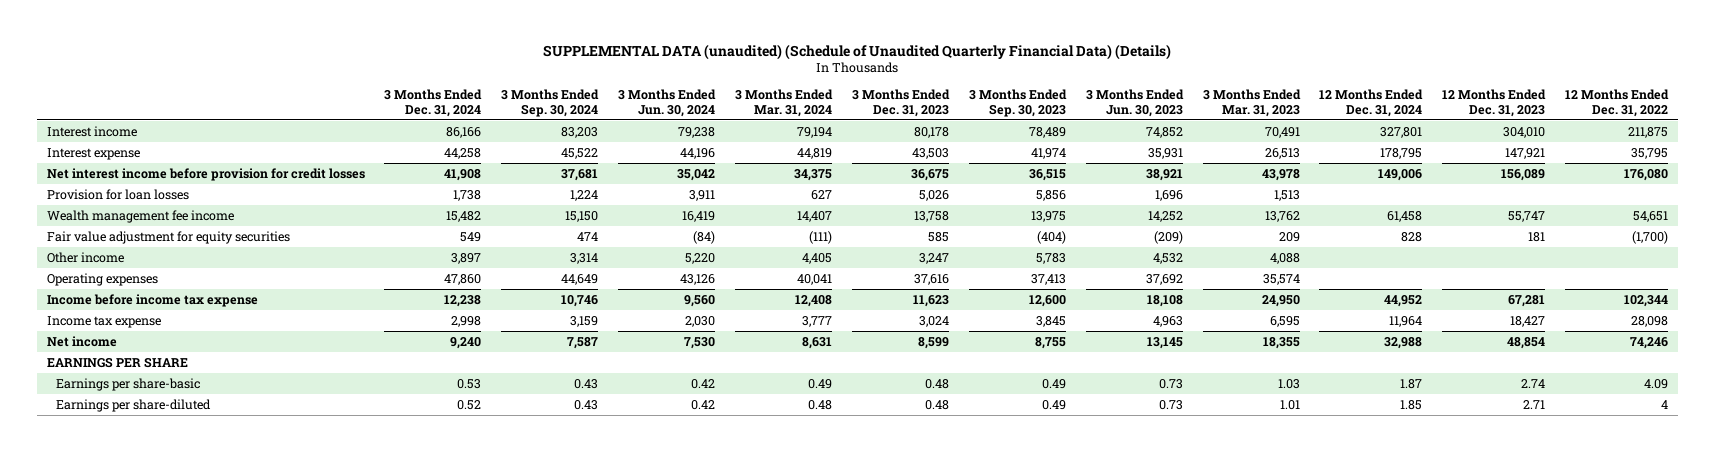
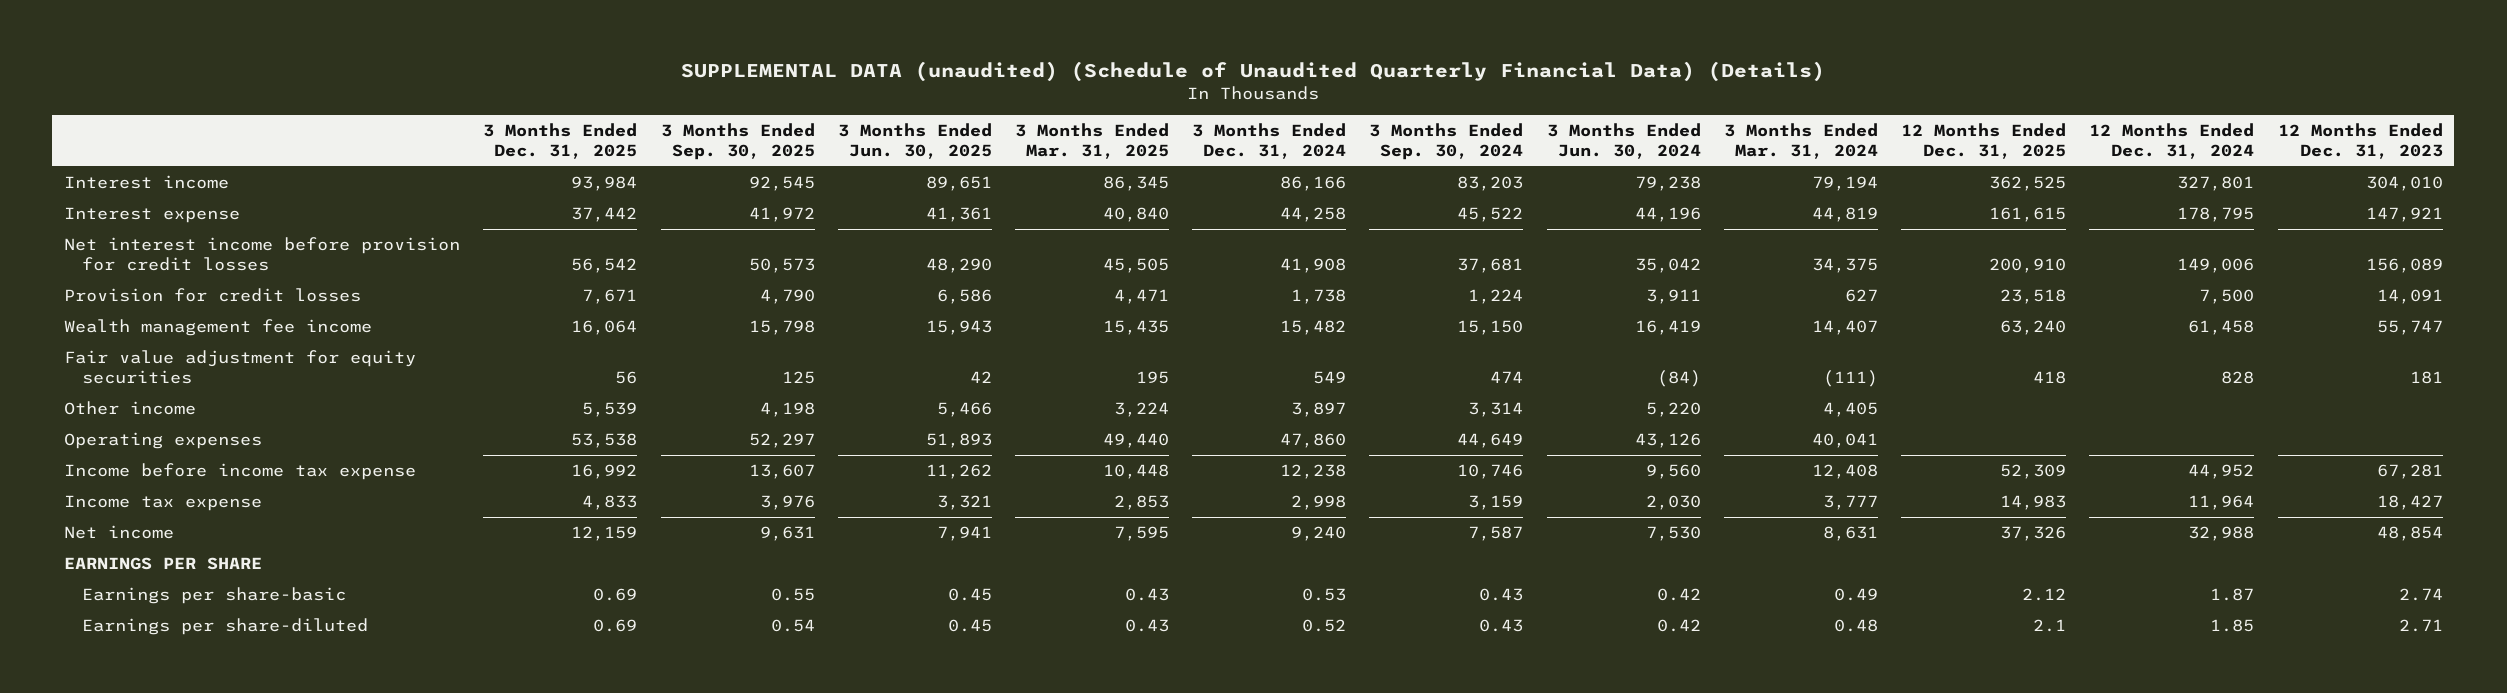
- | 3 Months Ended Dec. 31, 2024 | 3 Months Ended Sep. 30, 2024 | 3 Months Ended Jun. 30, 2024 | 3 Months Ended Mar. 31, 2024 | 3 Months Ended Dec. 31, 2023 | 3 Months Ended Sep. 30, 2023 | 3 Months Ended Jun. 30, 2023 | 3 Months Ended Mar. 31, 2023 | 12 Months Ended Dec. 31, 2024 | 12 Months Ended Dec. 31, 2023 | 12 Months Ended Dec. 31, 2022
+ | 3 Months Ended Dec. 31, 2025 | 3 Months Ended Sep. 30, 2025 | 3 Months Ended Jun. 30, 2025 | 3 Months Ended Mar. 31, 2025 | 3 Months Ended Dec. 31, 2024 | 3 Months Ended Sep. 30, 2024 | 3 Months Ended Jun. 30, 2024 | 3 Months Ended Mar. 31, 2024 | 12 Months Ended Dec. 31, 2025 | 12 Months Ended Dec. 31, 2024 | 12 Months Ended Dec. 31, 2023
- Provision for loan losses | 1,738 | 1,224 | 3,911 | 627 | 5,026 | 5,856 | 1,696 | 1,513 | | |
+ Provision for credit losses | 7,671 | 4,790 | 6,586 | 4,471 | 1,738 | 1,224 | 3,911 | 627 | 23,518 | 7,500 | 14,091

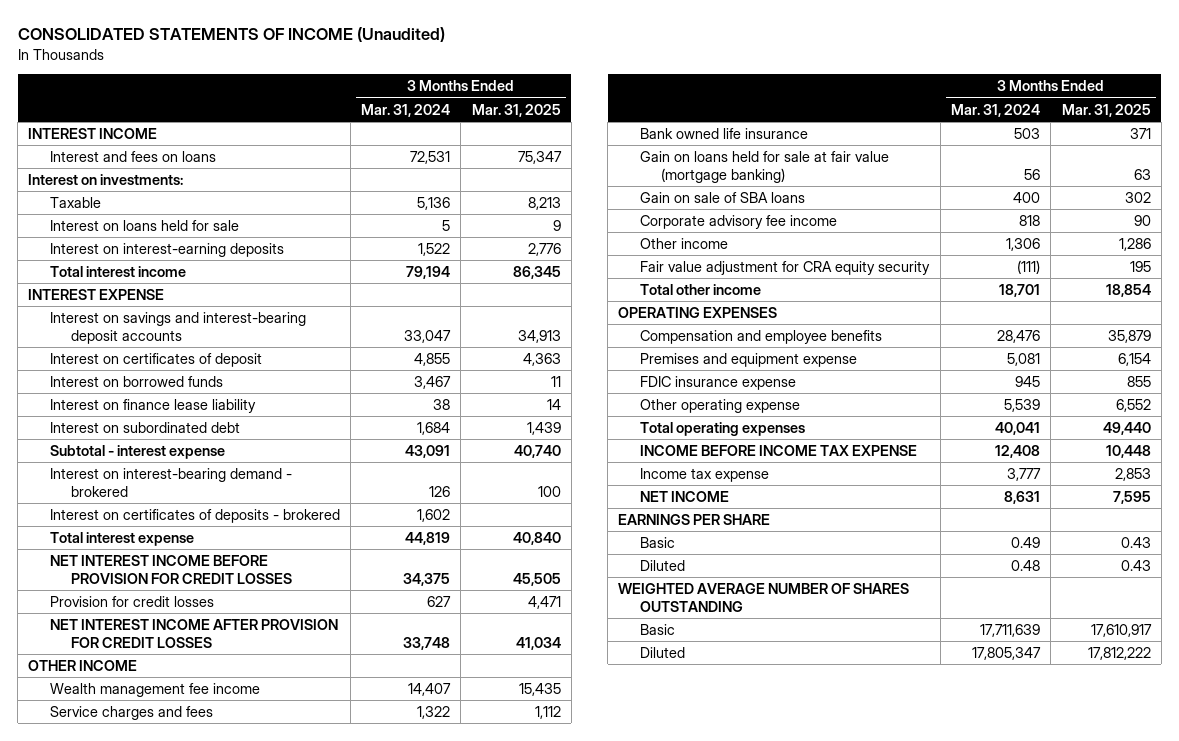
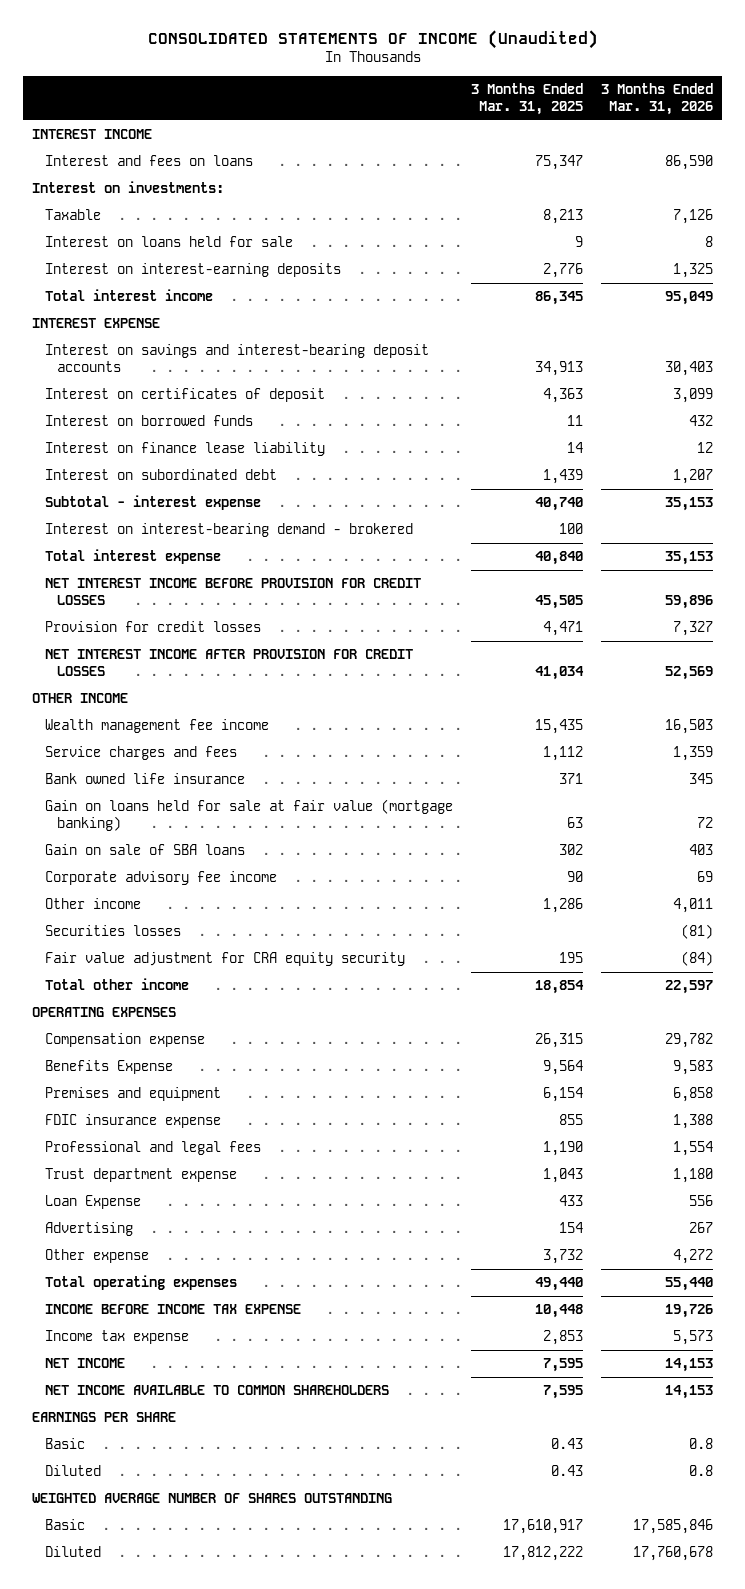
- | 3 Months Ended Mar. 31, 2024 | 3 Months Ended Mar. 31, 2025
+ | 3 Months Ended Mar. 31, 2025 | 3 Months Ended Mar. 31, 2026
- Interest on certificates of deposits - brokered | 1,602 |
+ Securities losses | | (81)
- Compensation and employee benefits | 28,476 | 35,879
- Premises and equipment expense | 5,081 | 6,154
+ Compensation expense | 26,315 | 29,782
+ Benefits Expense | 9,564 | 9,583
+ Premises and equipment | 6,154 | 6,858
- Other operating expense | 5,539 | 6,552
+ Professional and legal fees | 1,190 | 1,554
+ Trust department expense | 1,043 | 1,180
+ Loan Expense | 433 | 556
+ Advertising | 154 | 267
+ Other expense | 3,732 | 4,272
+ NET INCOME AVAILABLE TO COMMON SHAREHOLDERS | 7,595 | 14,153

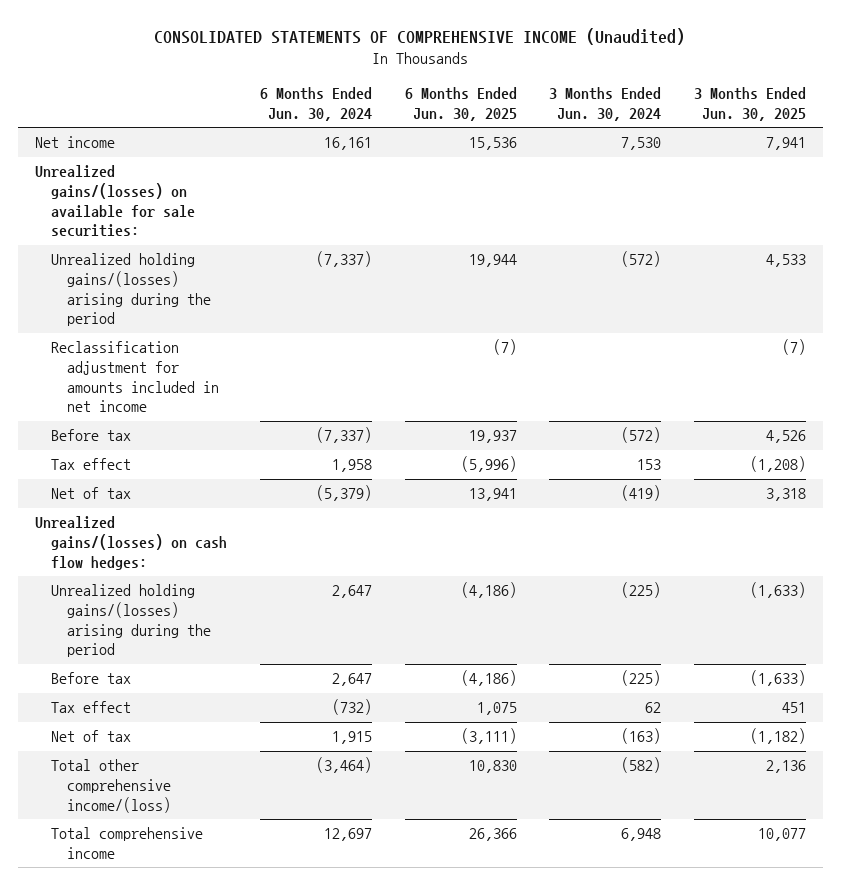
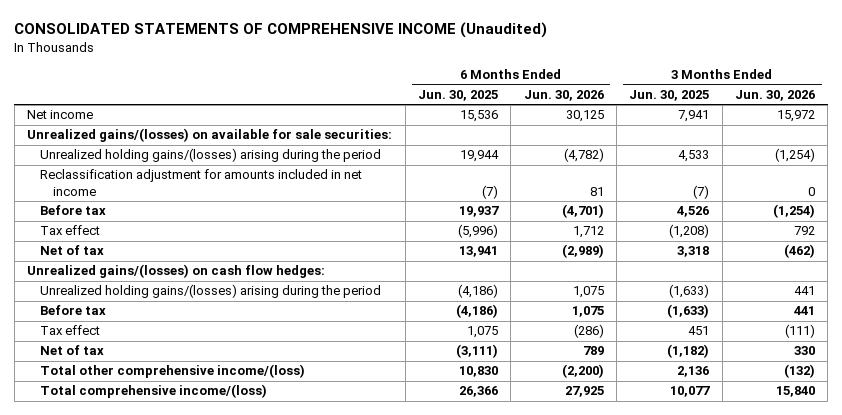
- | 6 Months Ended Jun. 30, 2024 | 6 Months Ended Jun. 30, 2025 | 3 Months Ended Jun. 30, 2024 | 3 Months Ended Jun. 30, 2025
+ | 6 Months Ended Jun. 30, 2025 | 6 Months Ended Jun. 30, 2026 | 3 Months Ended Jun. 30, 2025 | 3 Months Ended Jun. 30, 2026
- Total comprehensive income | 12,697 | 26,366 | 6,948 | 10,077
+ Total comprehensive income/(loss) | 26,366 | 27,925 | 10,077 | 15,840

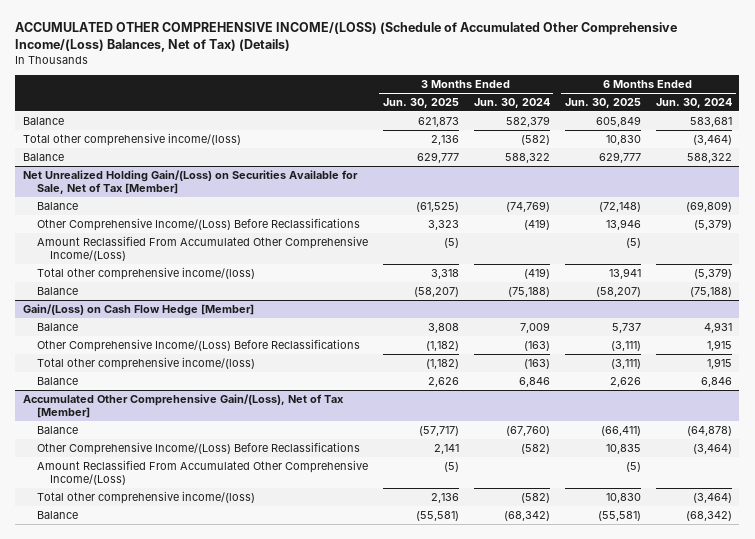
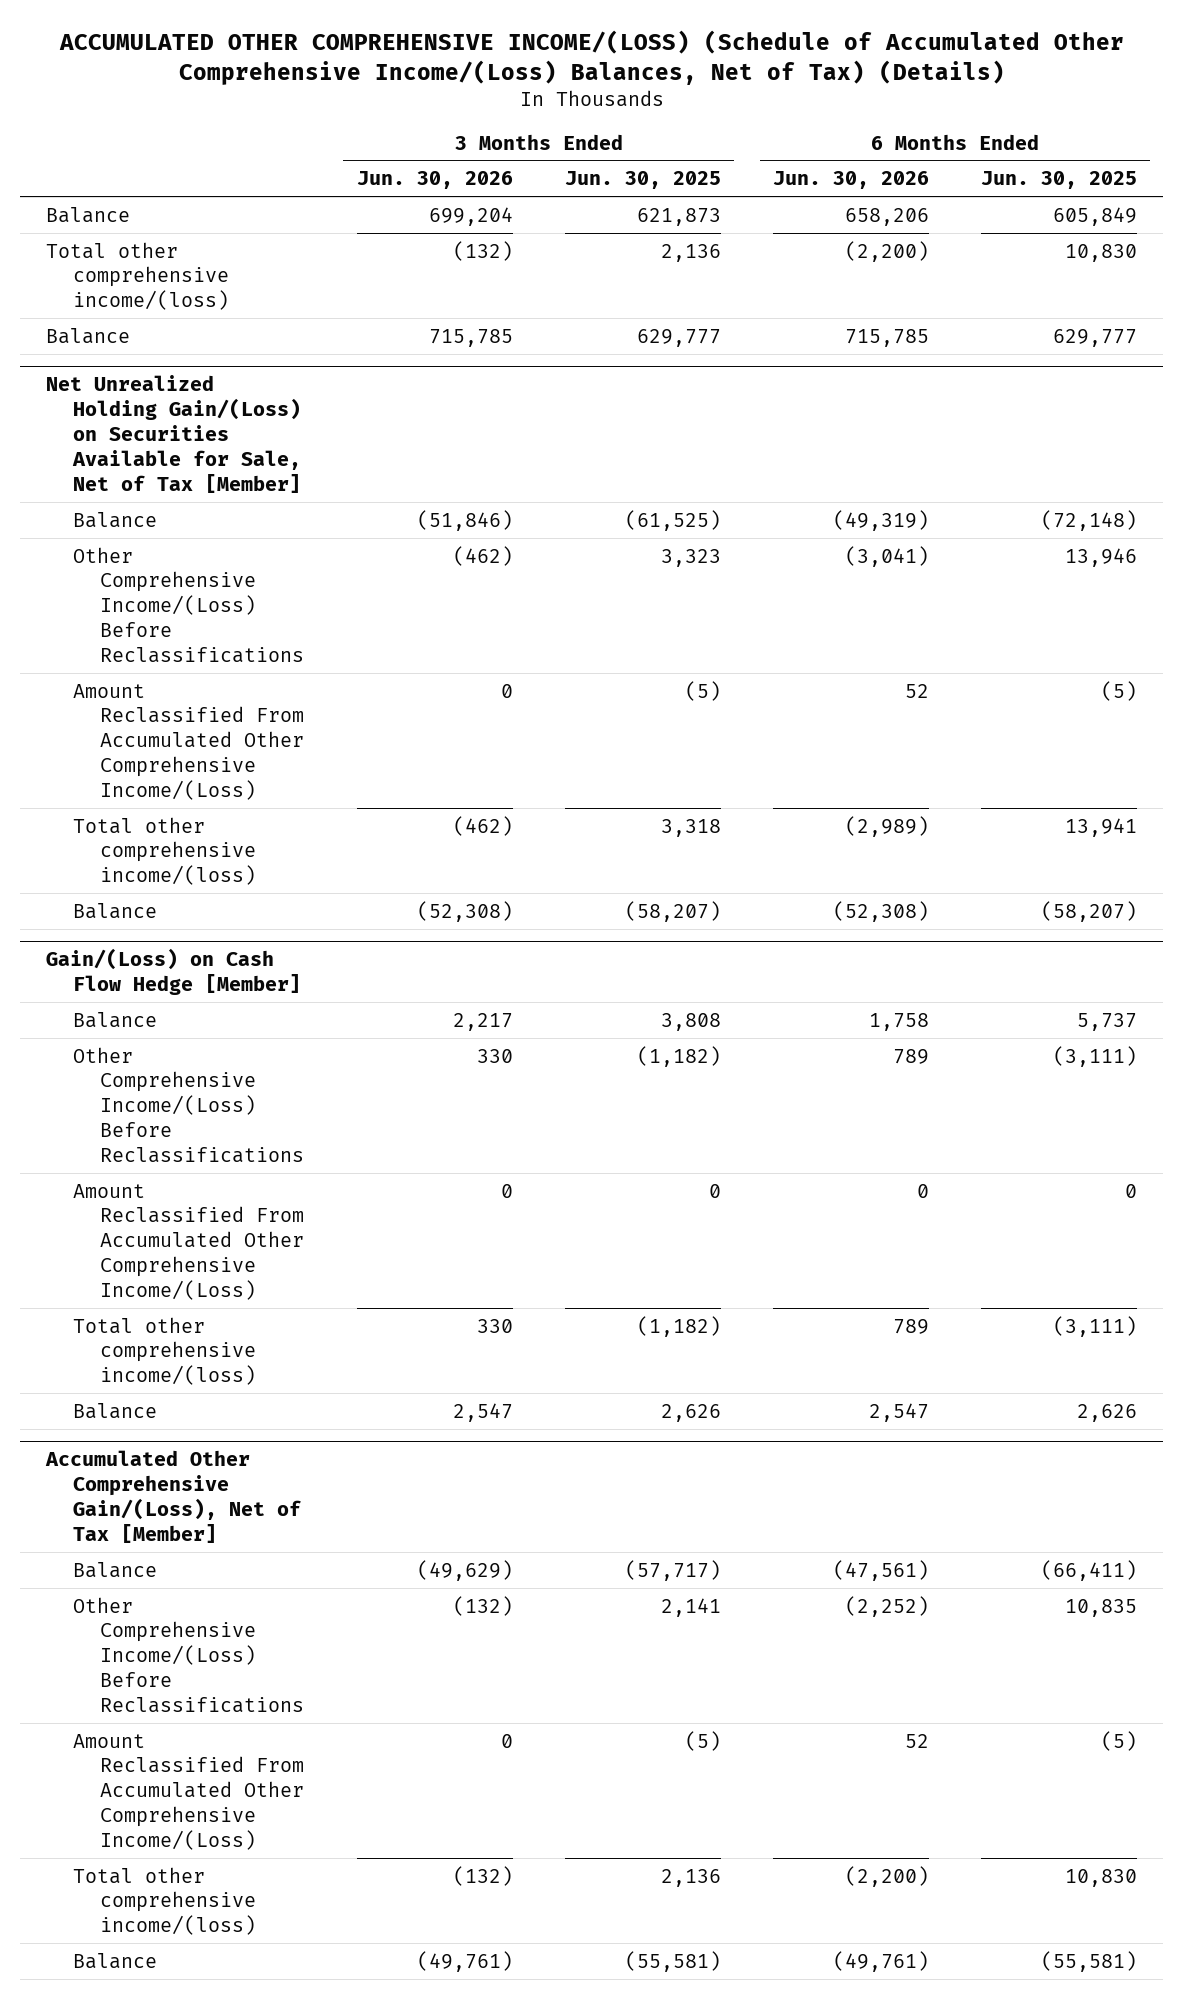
- | 3 Months Ended Jun. 30, 2025 | 3 Months Ended Jun. 30, 2024 | 6 Months Ended Jun. 30, 2025 | 6 Months Ended Jun. 30, 2024
+ | 3 Months Ended Jun. 30, 2026 | 3 Months Ended Jun. 30, 2025 | 6 Months Ended Jun. 30, 2026 | 6 Months Ended Jun. 30, 2025
@ Gain/(Loss) on Cash Flow Hedge [Member]
+ Amount Reclassified From Accumulated Other Comprehensive Income/(Loss) | 0 | 0 | 0 | 0

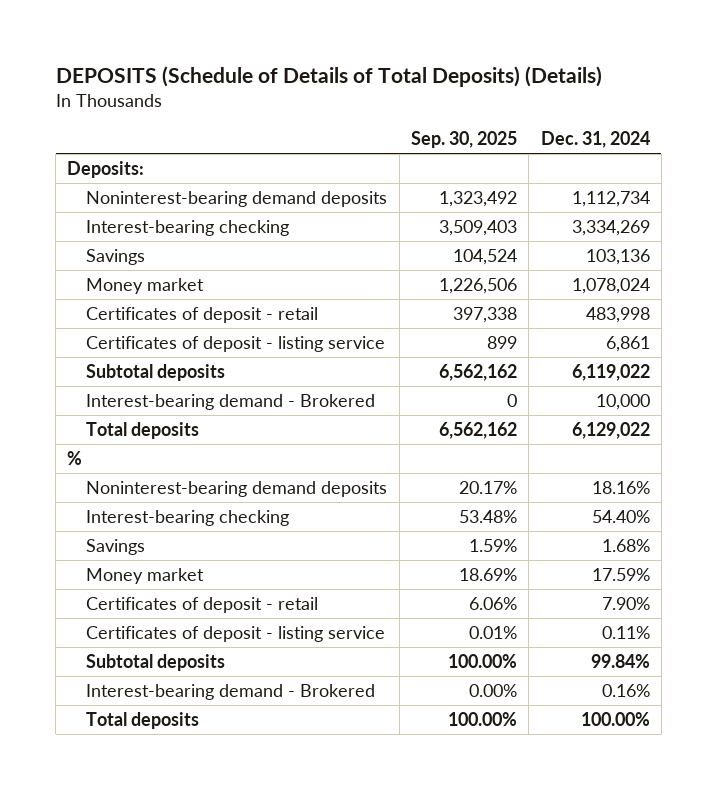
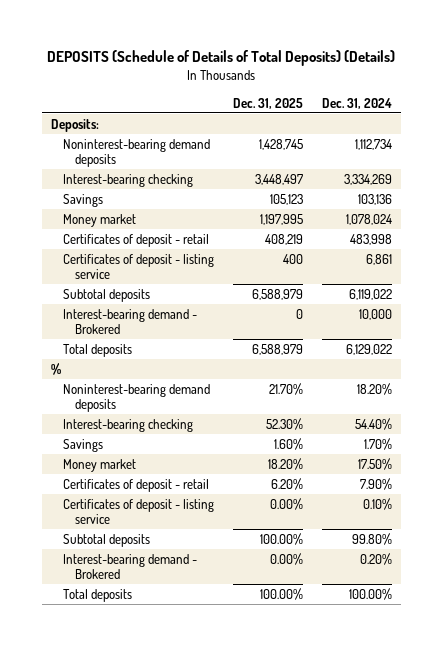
- | Sep. 30, 2025 | Dec. 31, 2024
+ | Dec. 31, 2025 | Dec. 31, 2024
- Noninterest-bearing demand deposits | 20.17% | 18.16%
+ Noninterest-bearing demand deposits | 21.70% | 18.20%
- Savings | 1.59% | 1.68%
- Money market | 18.69% | 17.59%
+ Savings | 1.60% | 1.70%
+ Money market | 18.20% | 17.50%
- Certificates of deposit - listing service | 0.01% | 0.11%
- Subtotal deposits | 100.00% | 99.84%
- Interest-bearing demand - Brokered | 0.00% | 0.16%
+ Certificates of deposit - listing service | 0.00% | 0.10%
+ Subtotal deposits | 100.00% | 99.80%
+ Interest-bearing demand - Brokered | 0.00% | 0.20%

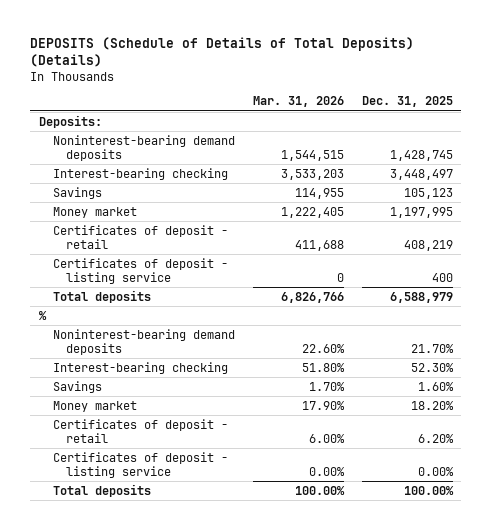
- | Dec. 31, 2025 | Dec. 31, 2024
+ | Mar. 31, 2026 | Dec. 31, 2025
- Subtotal deposits | 6,588,979 | 6,119,022
- Interest-bearing demand - Brokered | 0 | 10,000
- Subtotal deposits | 100.00% | 99.80%
- Interest-bearing demand - Brokered | 0.00% | 0.20%

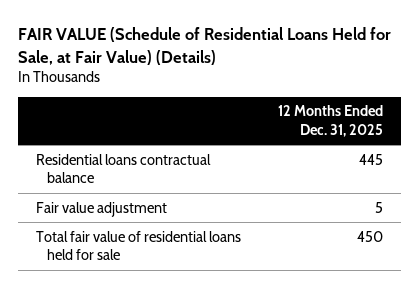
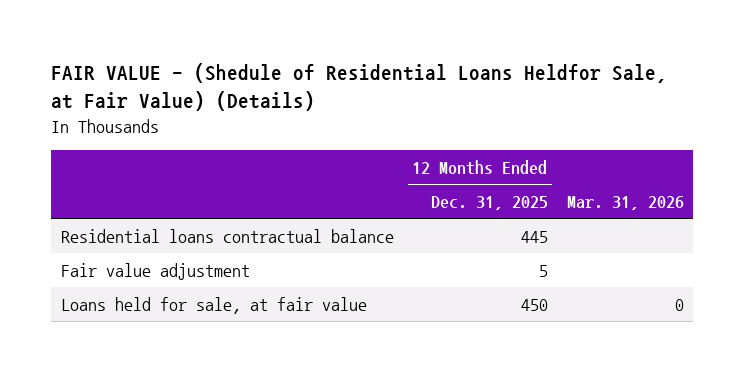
- FAIR VALUE (Schedule of Residential Loans Held for Sale, at Fair Value) (Details)
+ FAIR VALUE - (Shedule of Residential Loans Heldfor Sale, at Fair Value) (Details)
- | 12 Months Ended Dec. 31, 2025
+ | 12 Months Ended Dec. 31, 2025 | Mar. 31, 2026
- Total fair value of residential loans held for sale | 450
+ Loans held for sale, at fair value | 450 | 0

